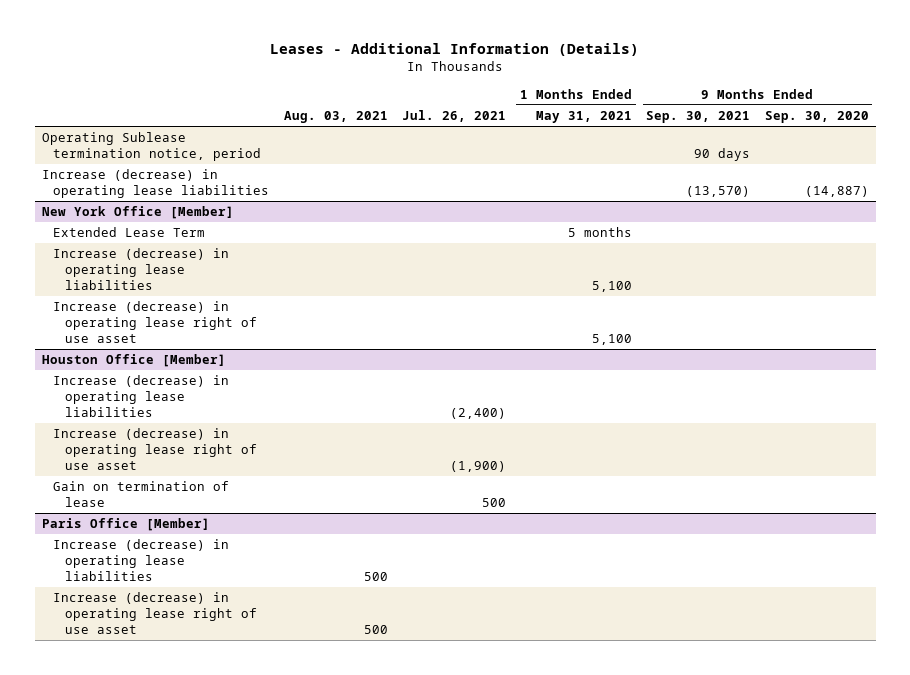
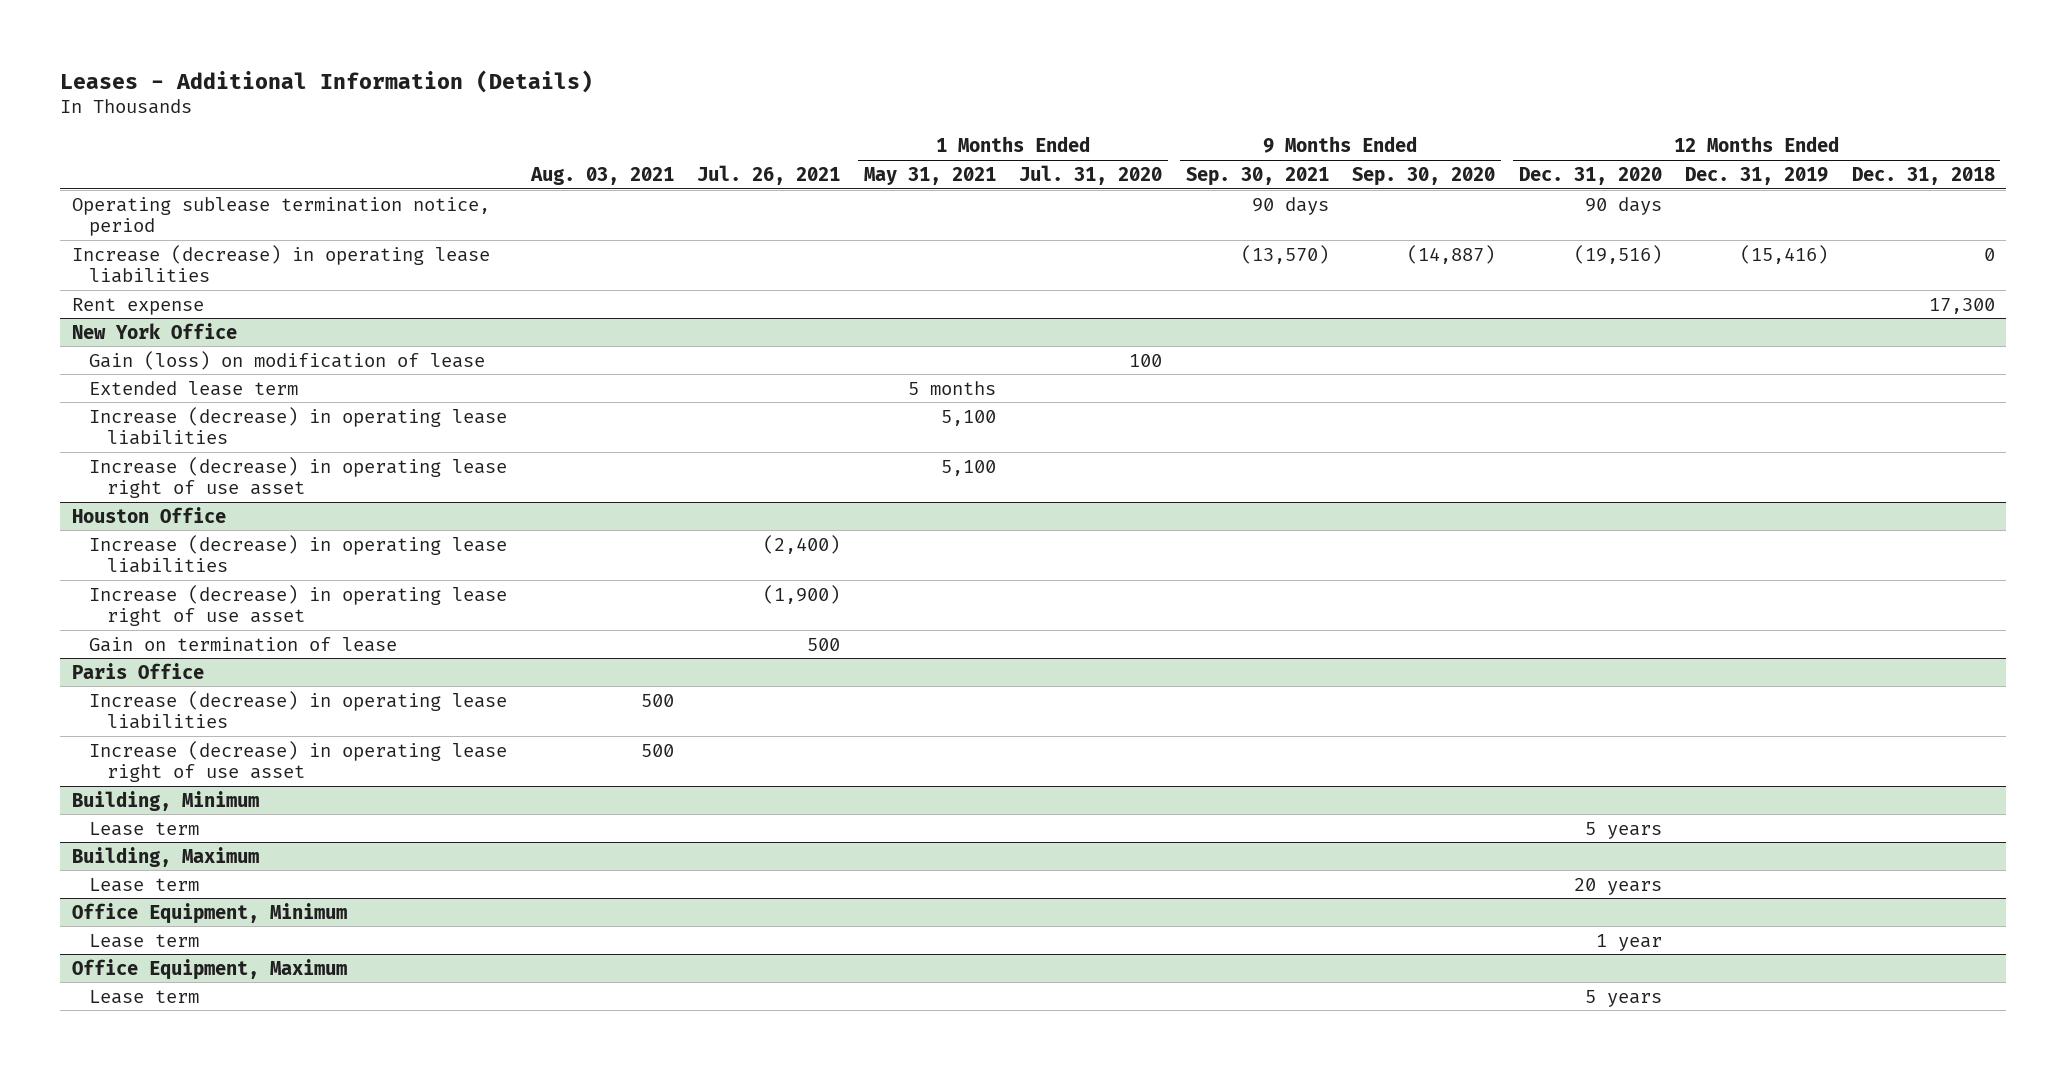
- | Aug. 03, 2021 | Jul. 26, 2021 | 1 Months Ended May 31, 2021 | 9 Months Ended Sep. 30, 2021 | 9 Months Ended Sep. 30, 2020
+ | Aug. 03, 2021 | Jul. 26, 2021 | 1 Months Ended May 31, 2021 | 1 Months Ended Jul. 31, 2020 | 9 Months Ended Sep. 30, 2021 | 9 Months Ended Sep. 30, 2020 | 12 Months Ended Dec. 31, 2020 | 12 Months Ended Dec. 31, 2019 | 12 Months Ended Dec. 31, 2018
- Operating Sublease termination notice, period | | | | 90 days |
+ Operating sublease termination notice, period | | | | | 90 days | | 90 days | |
- New York Office [Member]
- Extended Lease Term | | | 5 months | |
+ Rent expense | | | | | | | | | 17,300
+ New York Office
+ Gain (loss) on modification of lease | | | | 100 | | | | |
+ Extended lease term | | | 5 months | | | | | |
- Houston Office [Member]
+ Houston Office
- Paris Office [Member]
+ Paris Office
+ Building, Minimum
+ Lease term | | | | | | | 5 years | |
+ Building, Maximum
+ Lease term | | | | | | | 20 years | |
+ Office Equipment, Minimum
+ Lease term | | | | | | | 1 year | |
+ Office Equipment, Maximum
+ Lease term | | | | | | | 5 years | |

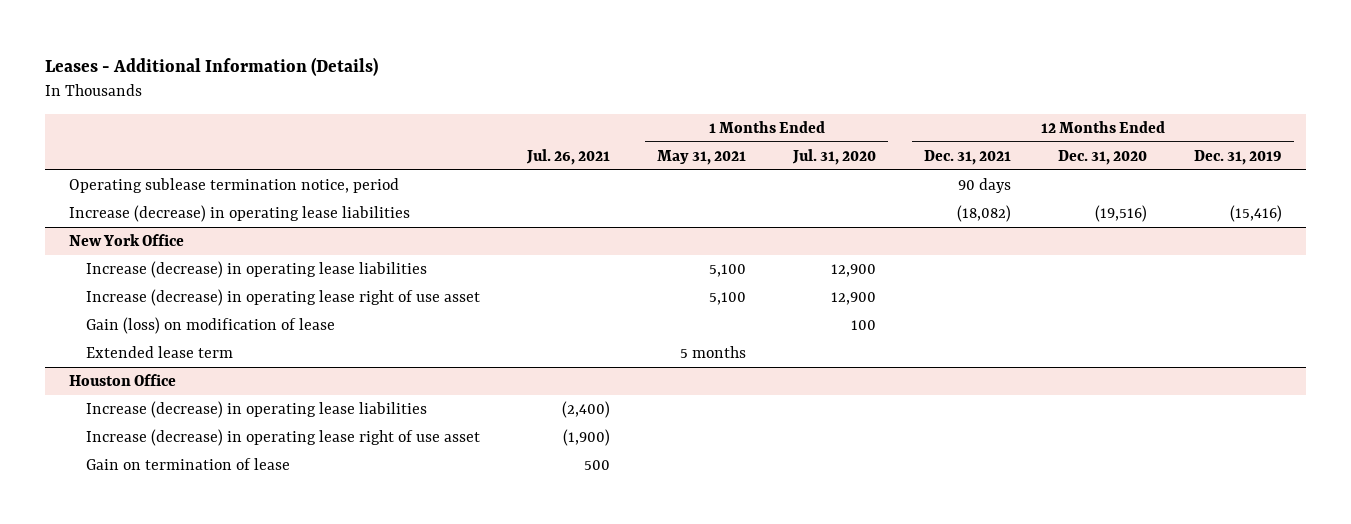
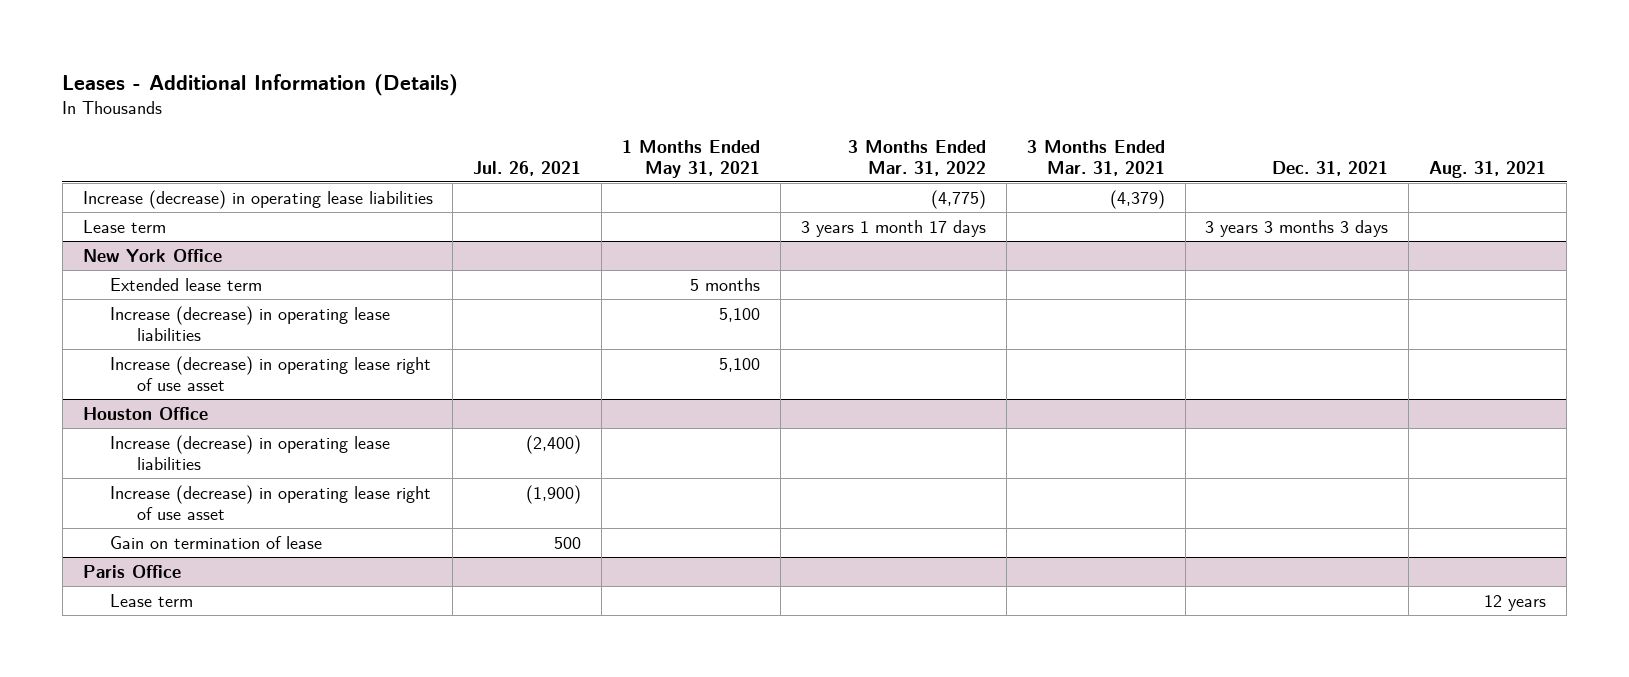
- | Jul. 26, 2021 | 1 Months Ended May 31, 2021 | 1 Months Ended Jul. 31, 2020 | 12 Months Ended Dec. 31, 2021 | 12 Months Ended Dec. 31, 2020 | 12 Months Ended Dec. 31, 2019
+ | Jul. 26, 2021 | 1 Months Ended May 31, 2021 | 3 Months Ended Mar. 31, 2022 | 3 Months Ended Mar. 31, 2021 | Dec. 31, 2021 | Aug. 31, 2021
- Operating sublease termination notice, period | | | | 90 days | |
+ Lease term | | | 3 years 1 month 17 days | | 3 years 3 months 3 days |
@ New York Office
moved up: Extended lease term | | 5 months | | | |
- Gain (loss) on modification of lease | | | 100 | | |
+ Paris Office
+ Lease term | | | | | | 12 years

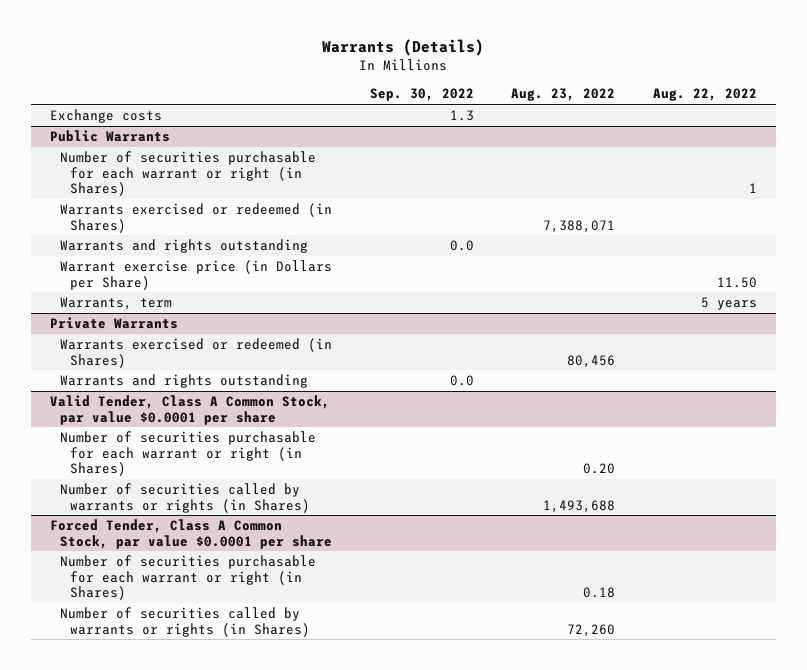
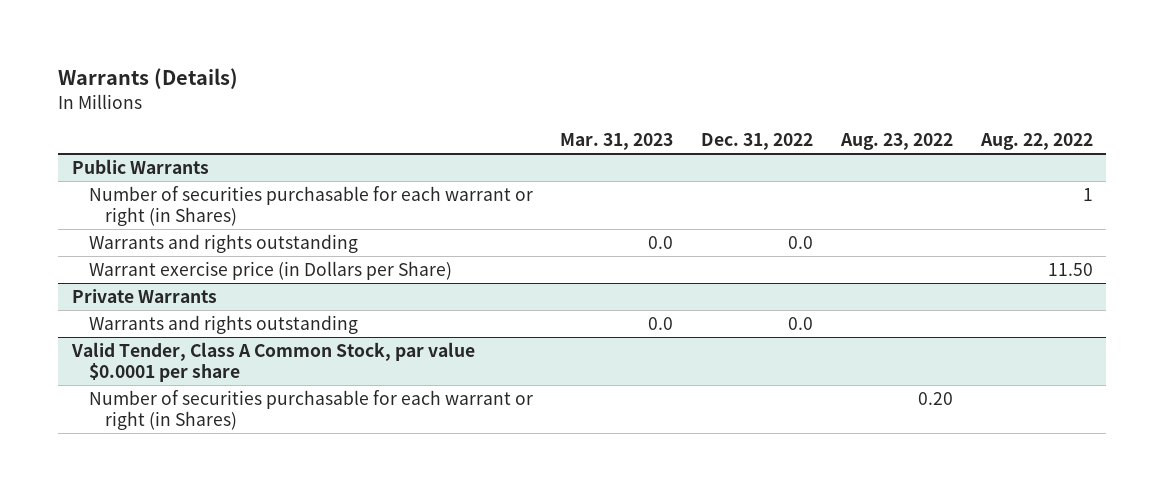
- | Sep. 30, 2022 | Aug. 23, 2022 | Aug. 22, 2022
+ | Mar. 31, 2023 | Dec. 31, 2022 | Aug. 23, 2022 | Aug. 22, 2022
- Exchange costs | 1.3 | |
@ Public Warrants
- Warrants exercised or redeemed (in Shares) | | 7,388,071 |
- Warrants, term | | | 5 years
@ Private Warrants
- Warrants exercised or redeemed (in Shares) | | 80,456 |
@ Valid Tender, Class A Common Stock, par value $0.0001 per share
- Number of securities called by warrants or rights (in Shares) | | 1,493,688 |
- Forced Tender, Class A Common Stock, par value $0.0001 per share
- Number of securities purchasable for each warrant or right (in Shares) | | 0.18 |
- Number of securities called by warrants or rights (in Shares) | | 72,260 |

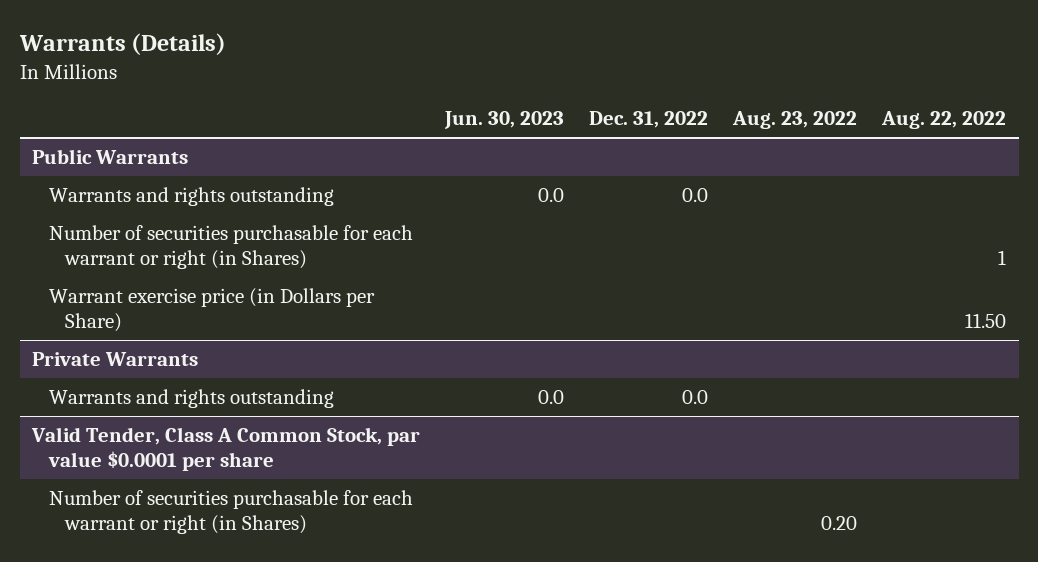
- | Mar. 31, 2023 | Dec. 31, 2022 | Aug. 23, 2022 | Aug. 22, 2022
+ | Jun. 30, 2023 | Dec. 31, 2022 | Aug. 23, 2022 | Aug. 22, 2022
@ Public Warrants
moved down: Number of securities purchasable for each warrant or right (in Shares) | | | | 1

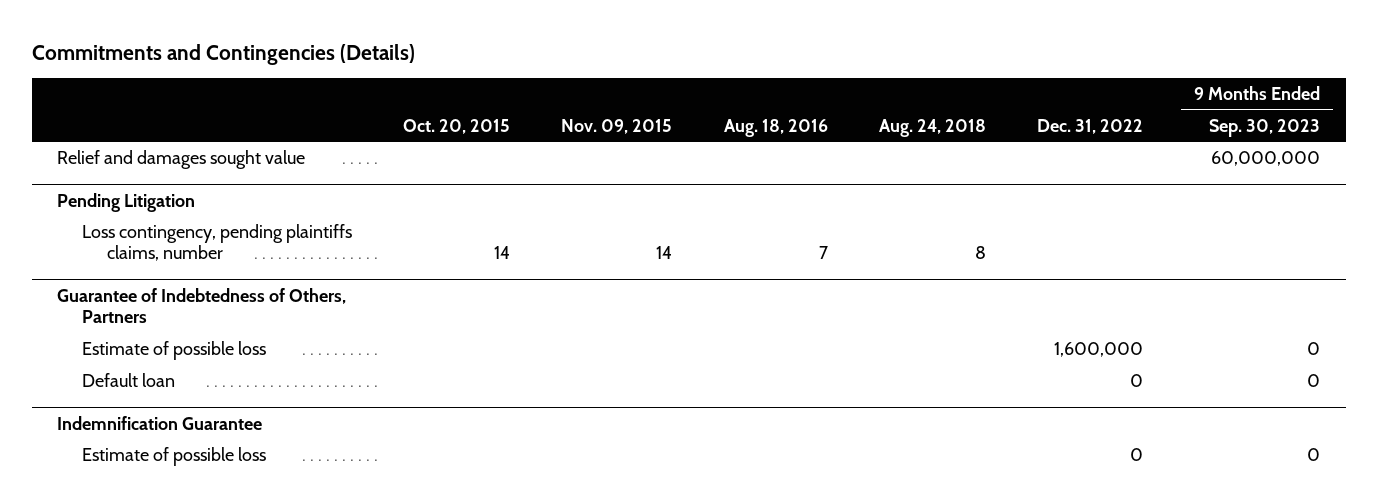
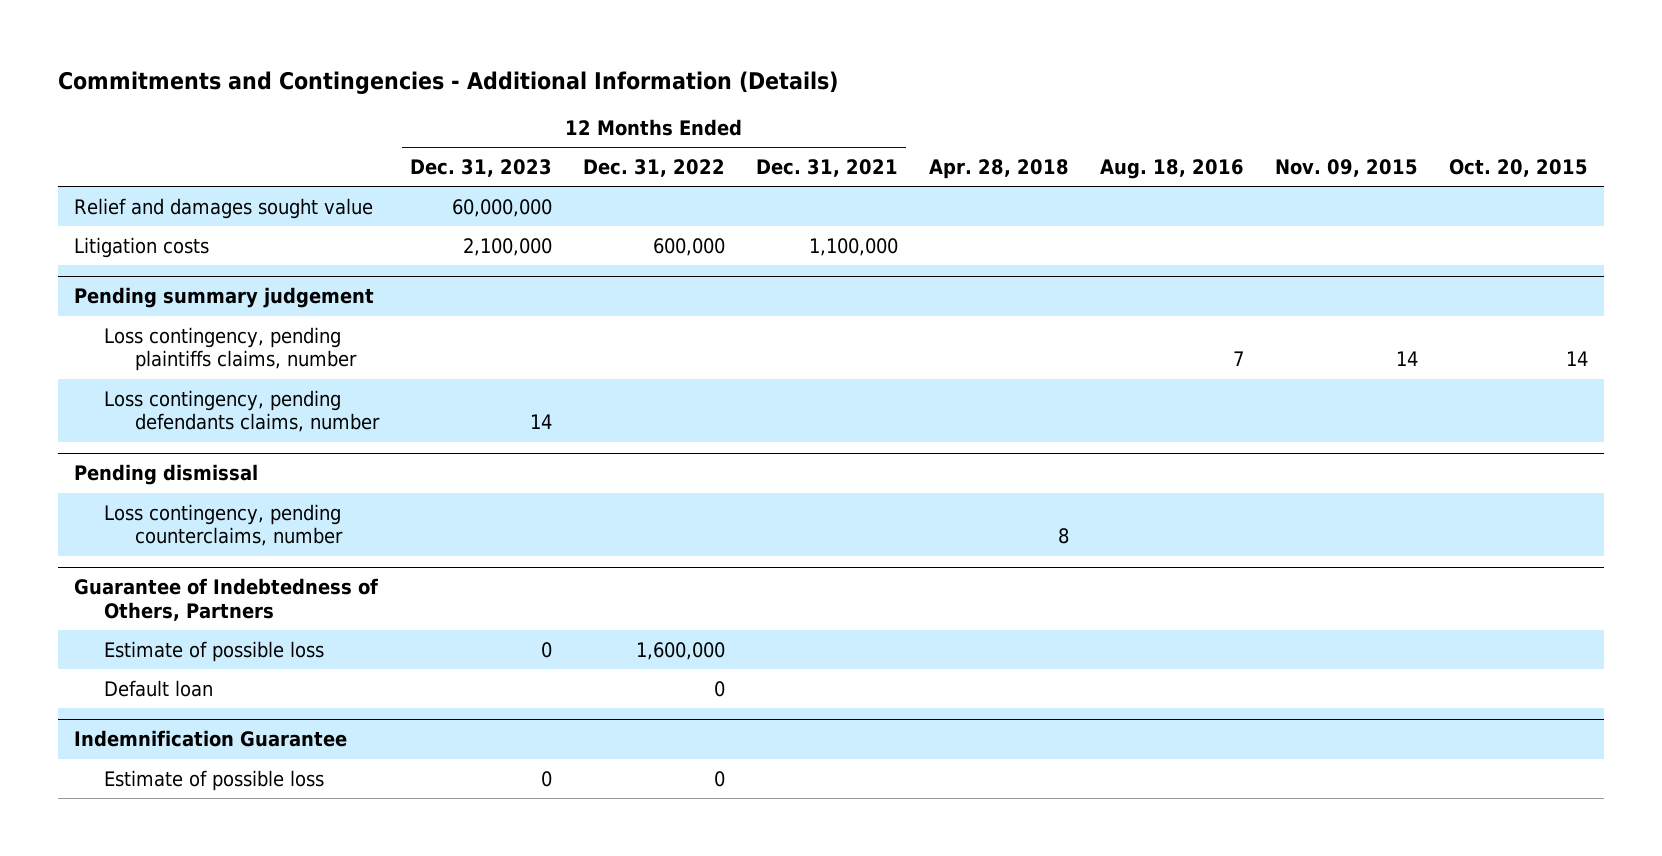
- Commitments and Contingencies (Details)
+ Commitments and Contingencies - Additional Information (Details)
- | Oct. 20, 2015 | Nov. 09, 2015 | Aug. 18, 2016 | Aug. 24, 2018 | Dec. 31, 2022 | 9 Months Ended Sep. 30, 2023
+ | 12 Months Ended Dec. 31, 2023 | 12 Months Ended Dec. 31, 2022 | 12 Months Ended Dec. 31, 2021 | Apr. 28, 2018 | Aug. 18, 2016 | Nov. 09, 2015 | Oct. 20, 2015
- Pending Litigation
+ Litigation costs | 2,100,000 | 600,000 | 1,100,000 | | | |
+ Pending summary judgement
+ Loss contingency, pending defendants claims, number | 14 | | | | | |
+ Pending dismissal
+ Loss contingency, pending counterclaims, number | | | | 8 | | |

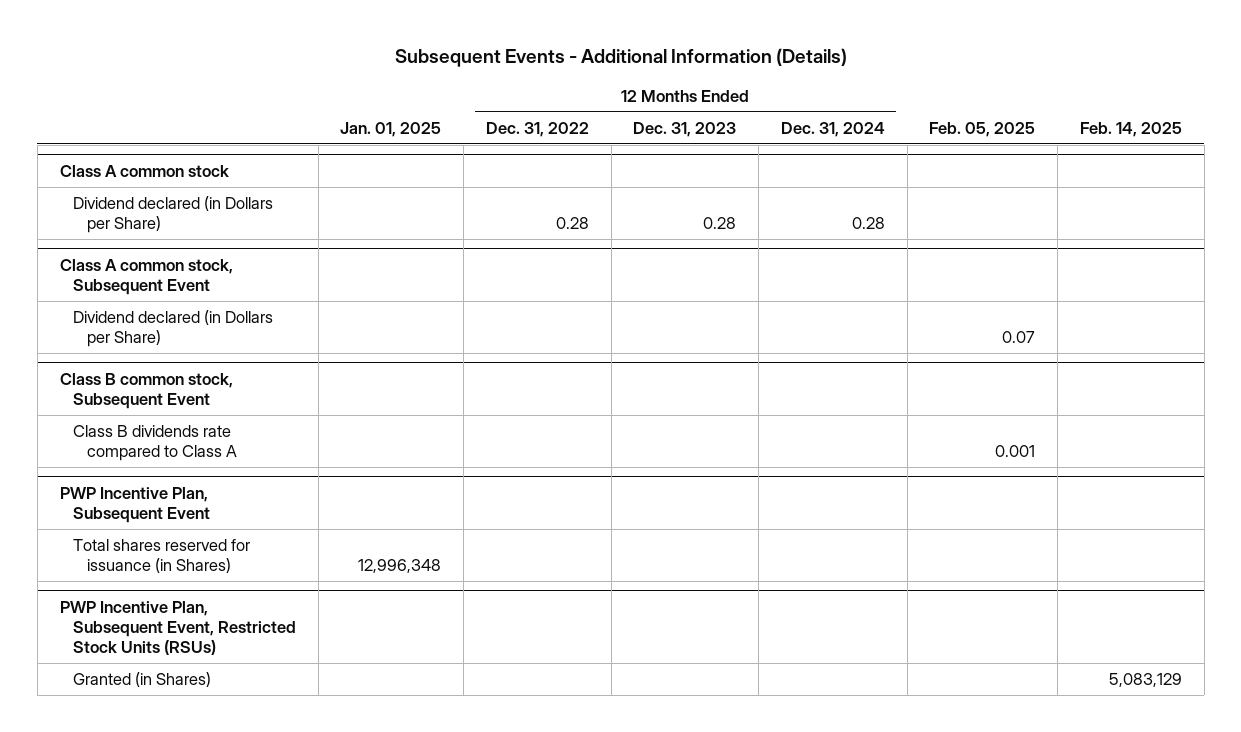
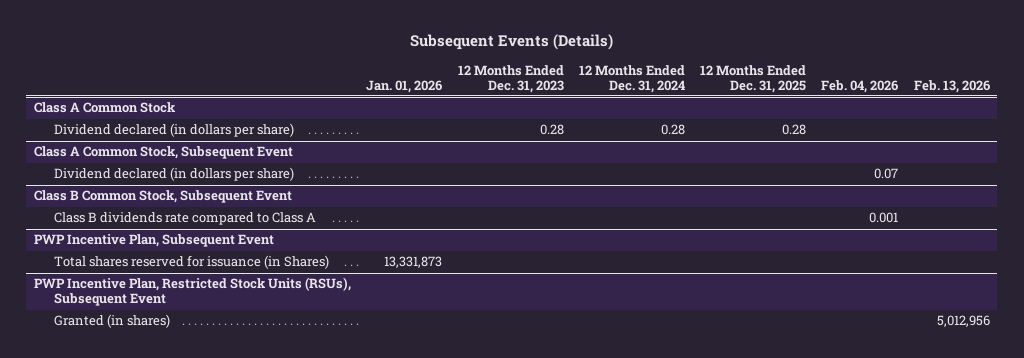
- Subsequent Events - Additional Information (Details)
+ Subsequent Events (Details)
- | Jan. 01, 2025 | 12 Months Ended Dec. 31, 2022 | 12 Months Ended Dec. 31, 2023 | 12 Months Ended Dec. 31, 2024 | Feb. 05, 2025 | Feb. 14, 2025
+ | Jan. 01, 2026 | 12 Months Ended Dec. 31, 2023 | 12 Months Ended Dec. 31, 2024 | 12 Months Ended Dec. 31, 2025 | Feb. 04, 2026 | Feb. 13, 2026
- Class A common stock
- Dividend declared (in Dollars per Share) | | 0.28 | 0.28 | 0.28 | |
- Class A common stock, Subsequent Event
- Dividend declared (in Dollars per Share) | | | | | 0.07 |
- Class B common stock, Subsequent Event
+ Class A Common Stock
+ Dividend declared (in dollars per share) | | 0.28 | 0.28 | 0.28 | |
+ Class A Common Stock, Subsequent Event
+ Dividend declared (in dollars per share) | | | | | 0.07 |
+ Class B Common Stock, Subsequent Event
- PWP Incentive Plan, Subsequent Event, Restricted Stock Units (RSUs)
- Granted (in Shares) | | | | | | 5,083,129
+ PWP Incentive Plan, Restricted Stock Units (RSUs), Subsequent Event
+ Granted (in shares) | | | | | | 5,012,956

